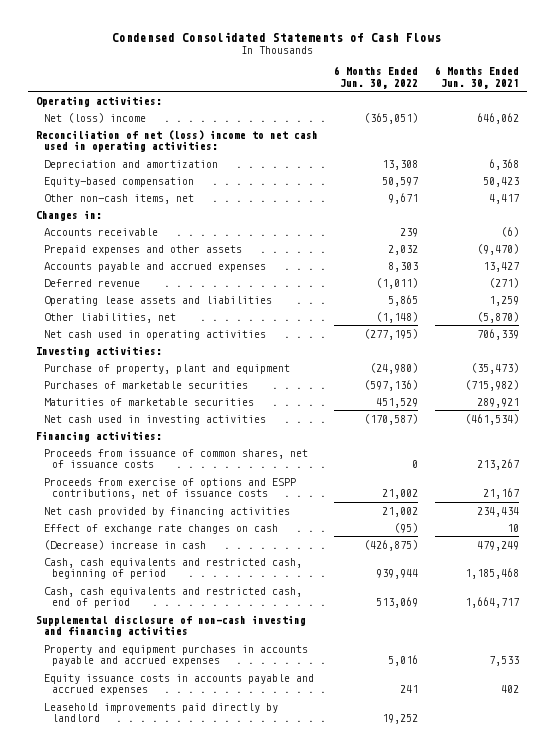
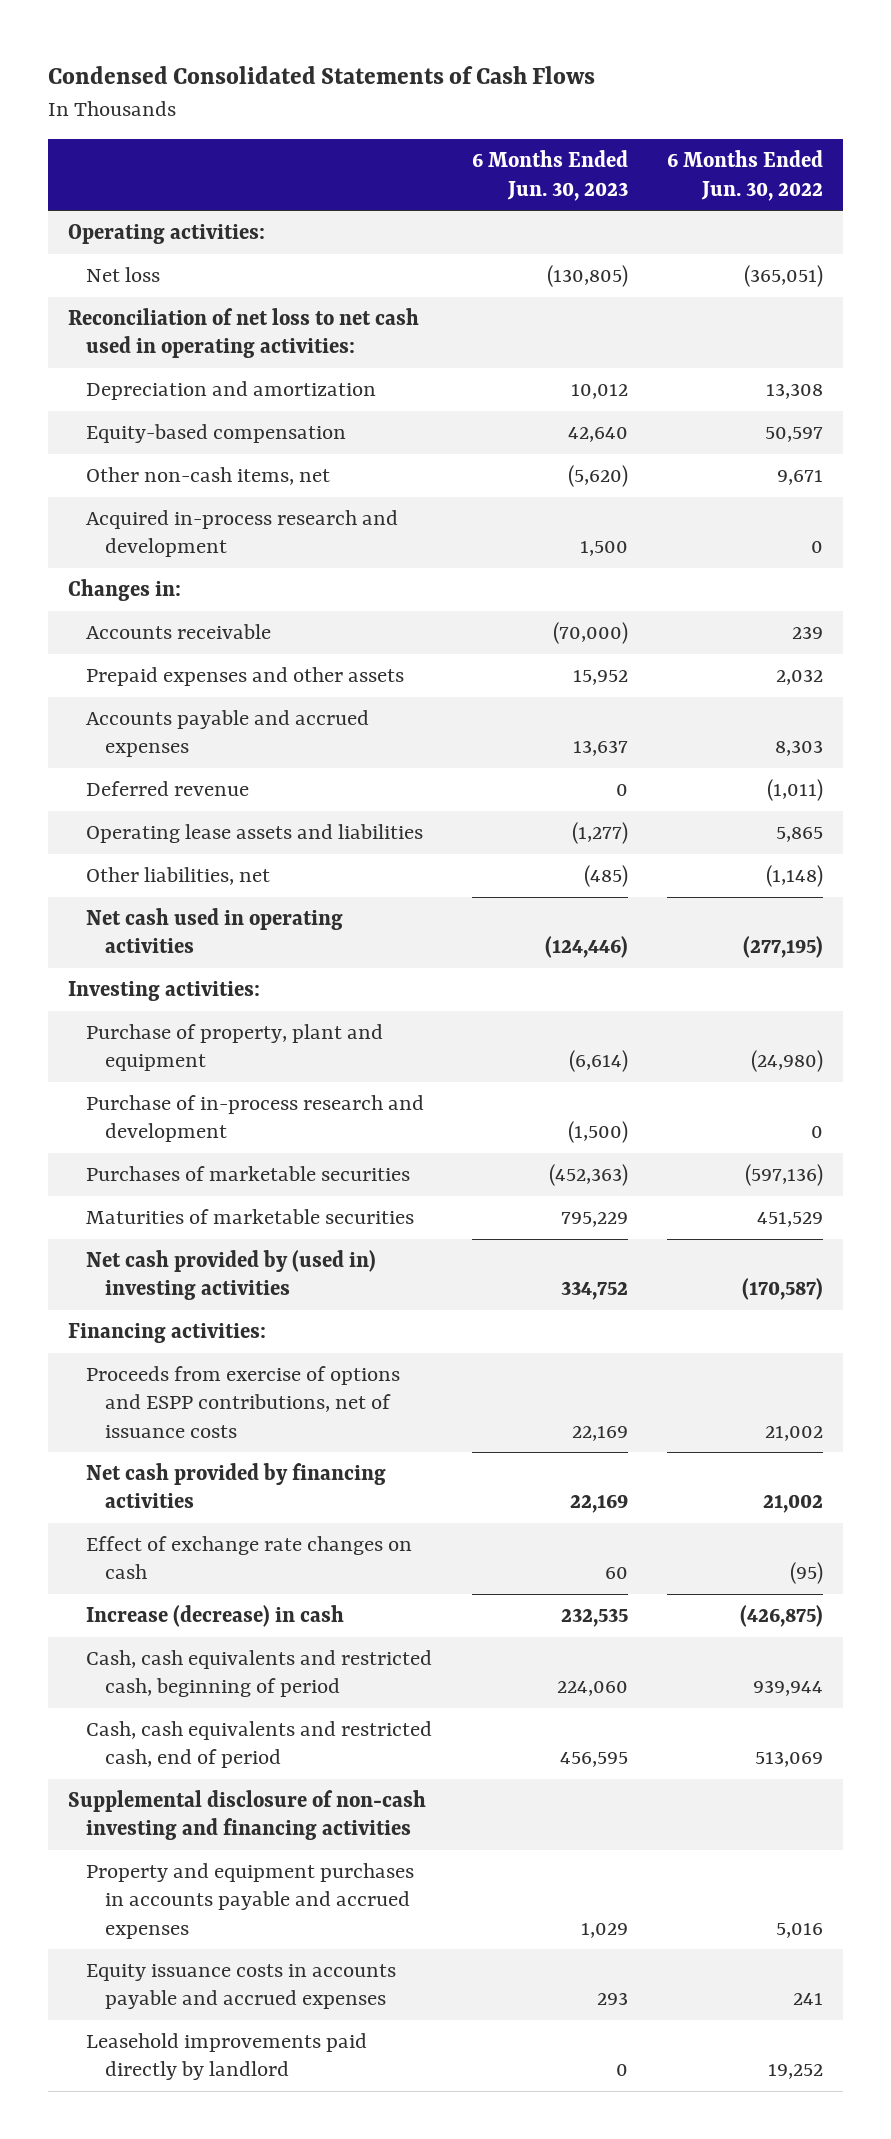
- | 6 Months Ended Jun. 30, 2022 | 6 Months Ended Jun. 30, 2021
+ | 6 Months Ended Jun. 30, 2023 | 6 Months Ended Jun. 30, 2022
- Net (loss) income | (365,051) | 646,062
- Reconciliation of net (loss) income to net cash used in operating activities:
+ Net loss | (130,805) | (365,051)
+ Reconciliation of net loss to net cash used in operating activities:
+ Acquired in-process research and development | 1,500 | 0
+ Purchase of in-process research and development | (1,500) | 0
- Net cash used in investing activities | (170,587) | (461,534)
+ Net cash provided by (used in) investing activities | 334,752 | (170,587)
- Proceeds from issuance of common shares, net of issuance costs | 0 | 213,267
- (Decrease) increase in cash | (426,875) | 479,249
+ Increase (decrease) in cash | 232,535 | (426,875)

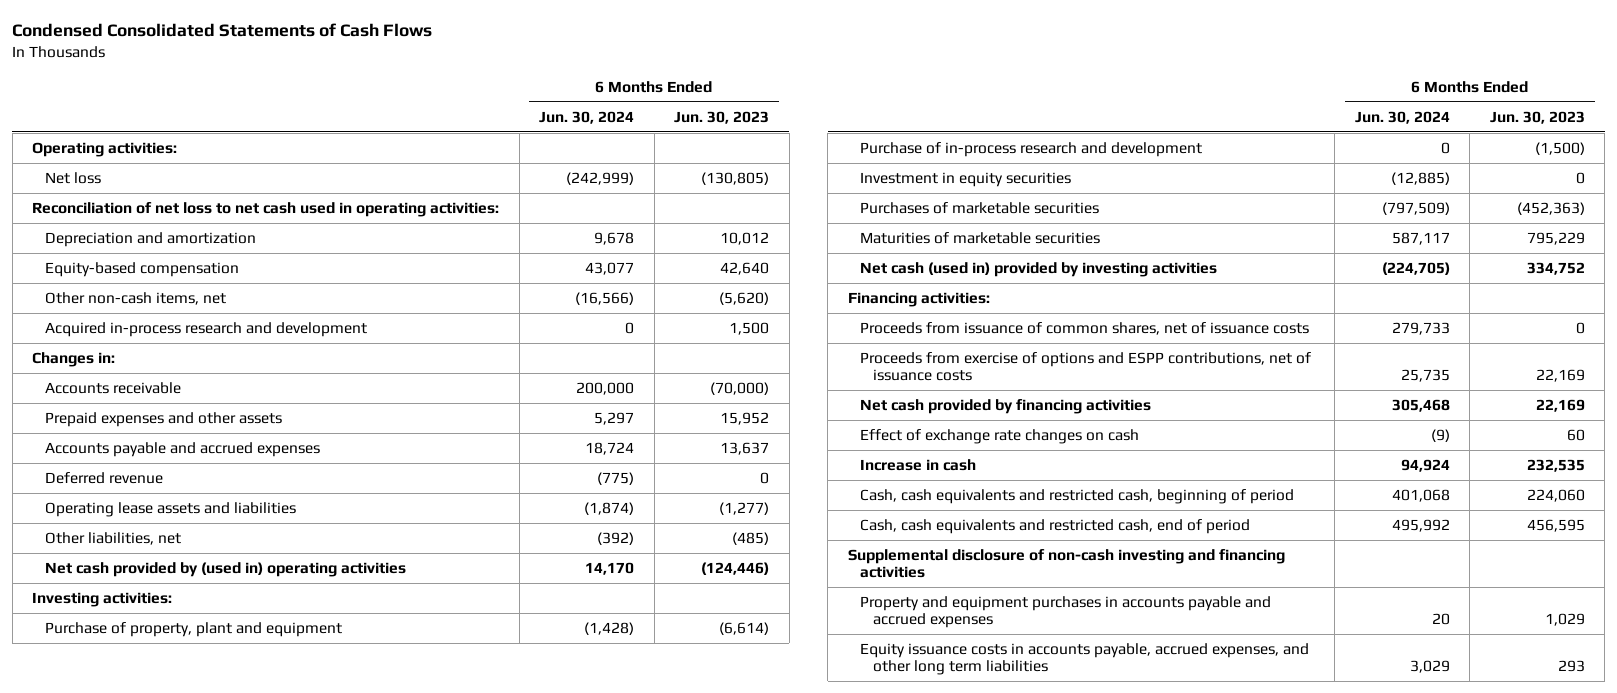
- | 6 Months Ended Jun. 30, 2023 | 6 Months Ended Jun. 30, 2022
+ | 6 Months Ended Jun. 30, 2024 | 6 Months Ended Jun. 30, 2023
- Net cash used in operating activities | (124,446) | (277,195)
+ Net cash provided by (used in) operating activities | 14,170 | (124,446)
+ Investment in equity securities | (12,885) | 0
- Net cash provided by (used in) investing activities | 334,752 | (170,587)
+ Net cash (used in) provided by investing activities | (224,705) | 334,752
+ Proceeds from issuance of common shares, net of issuance costs | 279,733 | 0
- Increase (decrease) in cash | 232,535 | (426,875)
+ Increase in cash | 94,924 | 232,535
- Equity issuance costs in accounts payable and accrued expenses | 293 | 241
- Leasehold improvements paid directly by landlord | 0 | 19,252
+ Equity issuance costs in accounts payable, accrued expenses, and other long term liabilities | 3,029 | 293

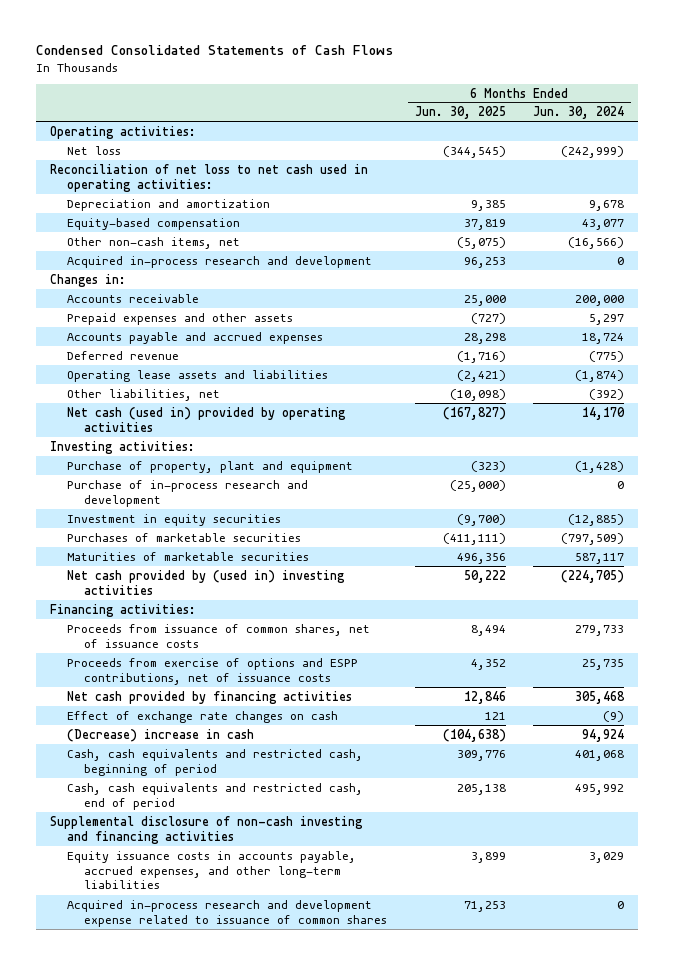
- | 6 Months Ended Jun. 30, 2024 | 6 Months Ended Jun. 30, 2023
+ | 6 Months Ended Jun. 30, 2025 | 6 Months Ended Jun. 30, 2024
- Net cash provided by (used in) operating activities | 14,170 | (124,446)
+ Net cash (used in) provided by operating activities | (167,827) | 14,170
- Net cash (used in) provided by investing activities | (224,705) | 334,752
+ Net cash provided by (used in) investing activities | 50,222 | (224,705)
- Increase in cash | 94,924 | 232,535
+ (Decrease) increase in cash | (104,638) | 94,924
- Property and equipment purchases in accounts payable and accrued expenses | 20 | 1,029
- Equity issuance costs in accounts payable, accrued expenses, and other long term liabilities | 3,029 | 293
+ Equity issuance costs in accounts payable, accrued expenses, and other long-term liabilities | 3,899 | 3,029
+ Acquired in-process research and development expense related to issuance of common shares | 71,253 | 0

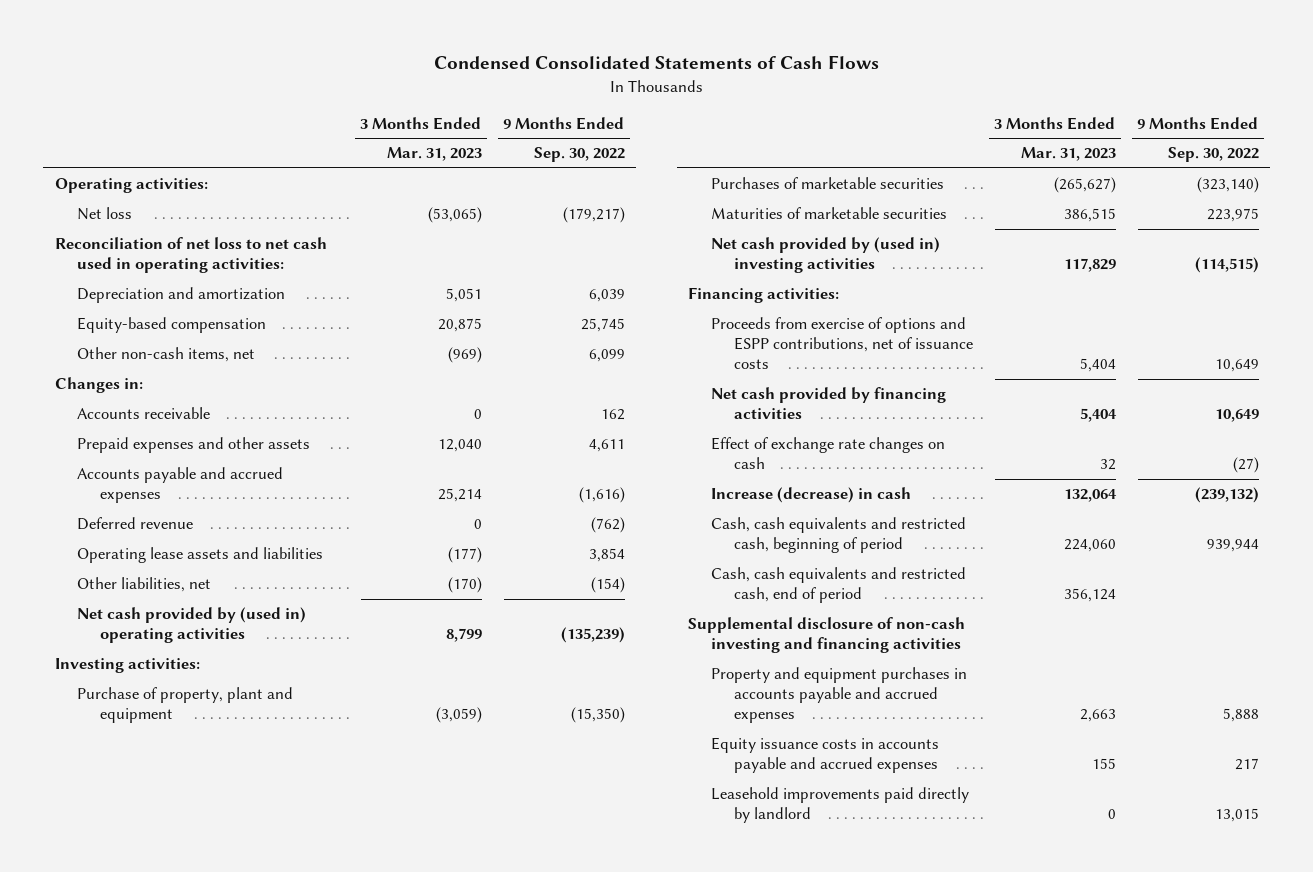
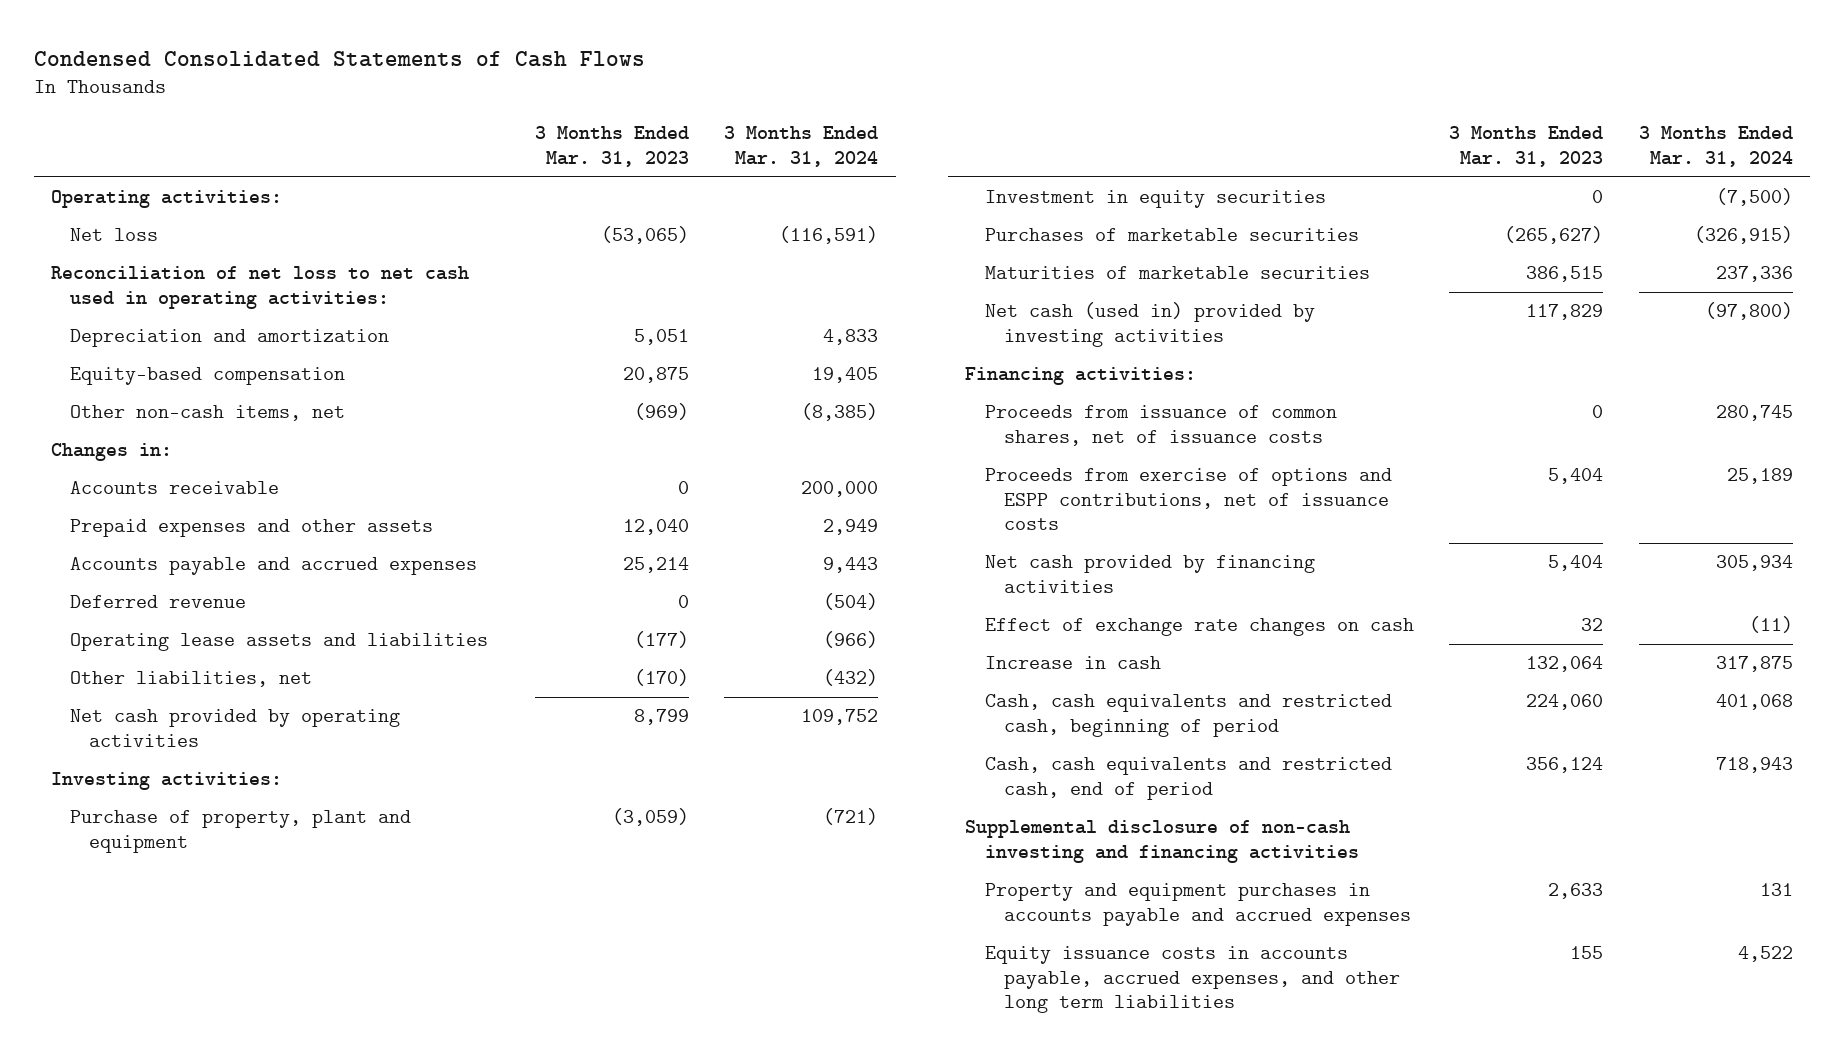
- | 3 Months Ended Mar. 31, 2023 | 9 Months Ended Sep. 30, 2022
+ | 3 Months Ended Mar. 31, 2023 | 3 Months Ended Mar. 31, 2024
- Net cash provided by (used in) operating activities | 8,799 | (135,239)
+ Net cash provided by operating activities | 8,799 | 109,752
+ Investment in equity securities | 0 | (7,500)
- Net cash provided by (used in) investing activities | 117,829 | (114,515)
+ Net cash (used in) provided by investing activities | 117,829 | (97,800)
+ Proceeds from issuance of common shares, net of issuance costs | 0 | 280,745
- Increase (decrease) in cash | 132,064 | (239,132)
+ Increase in cash | 132,064 | 317,875
- Property and equipment purchases in accounts payable and accrued expenses | 2,663 | 5,888
- Equity issuance costs in accounts payable and accrued expenses | 155 | 217
- Leasehold improvements paid directly by landlord | 0 | 13,015
+ Property and equipment purchases in accounts payable and accrued expenses | 2,633 | 131
+ Equity issuance costs in accounts payable, accrued expenses, and other long term liabilities | 155 | 4,522

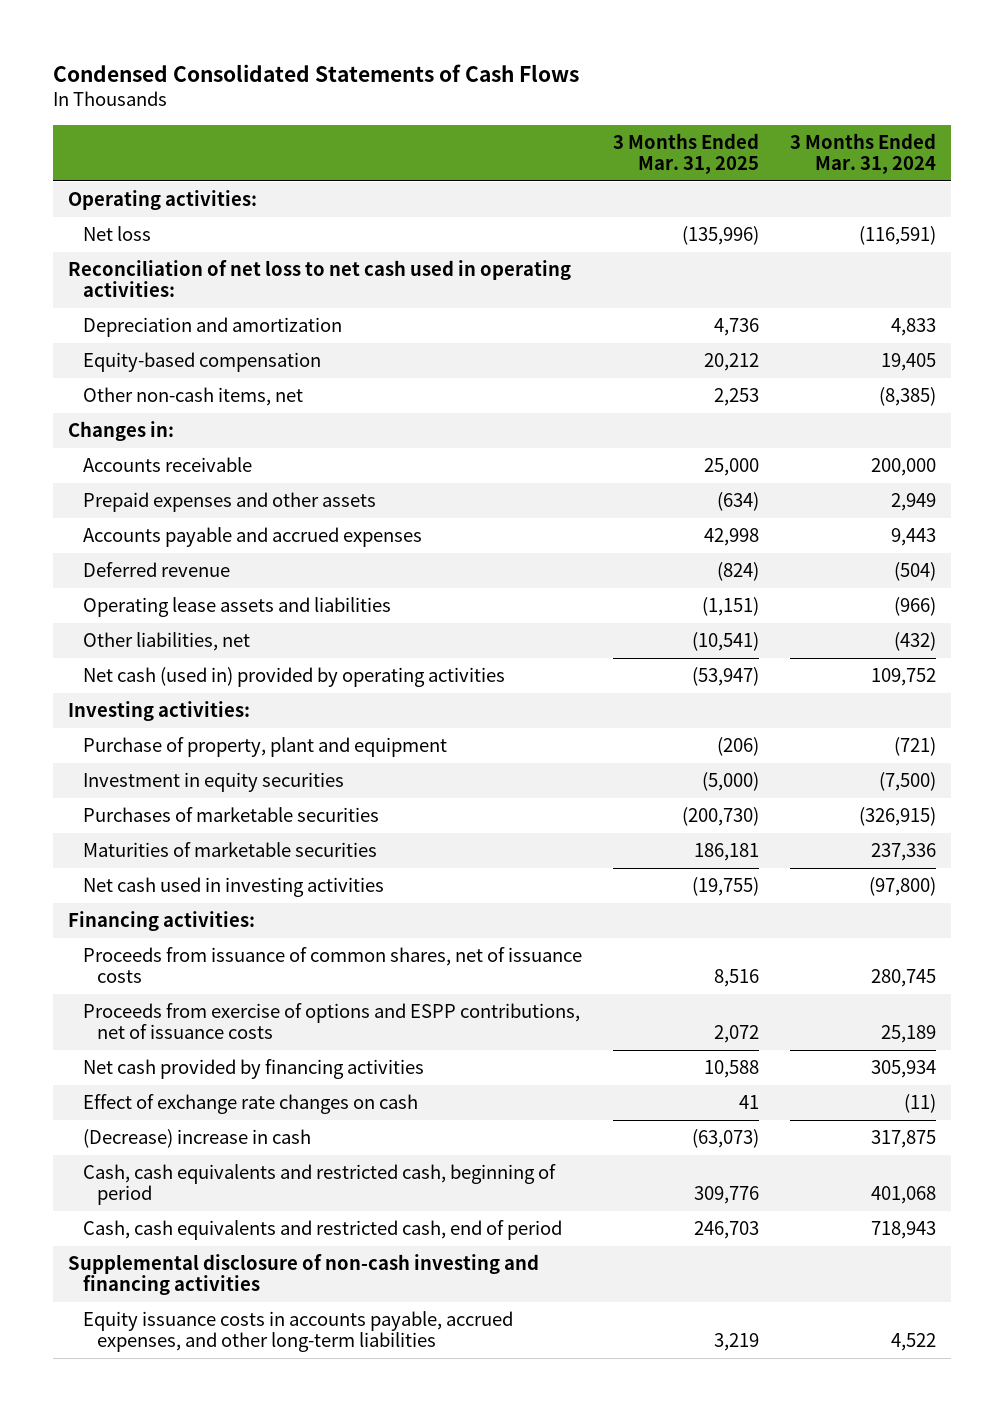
- | 3 Months Ended Mar. 31, 2023 | 3 Months Ended Mar. 31, 2024
+ | 3 Months Ended Mar. 31, 2025 | 3 Months Ended Mar. 31, 2024
- Net cash provided by operating activities | 8,799 | 109,752
+ Net cash (used in) provided by operating activities | (53,947) | 109,752
- Net cash (used in) provided by investing activities | 117,829 | (97,800)
+ Net cash used in investing activities | (19,755) | (97,800)
- Increase in cash | 132,064 | 317,875
+ (Decrease) increase in cash | (63,073) | 317,875
- Property and equipment purchases in accounts payable and accrued expenses | 2,633 | 131
- Equity issuance costs in accounts payable, accrued expenses, and other long term liabilities | 155 | 4,522
+ Equity issuance costs in accounts payable, accrued expenses, and other long-term liabilities | 3,219 | 4,522

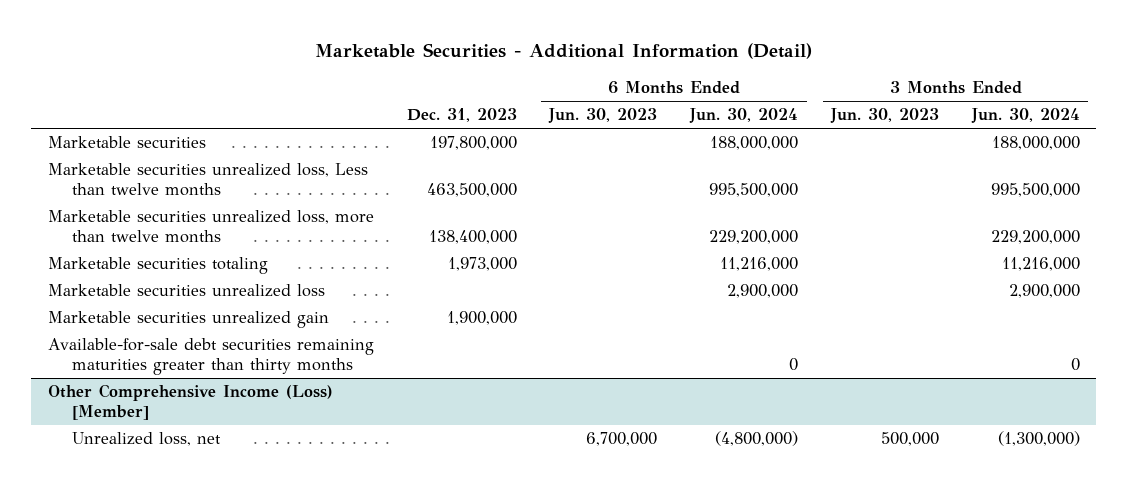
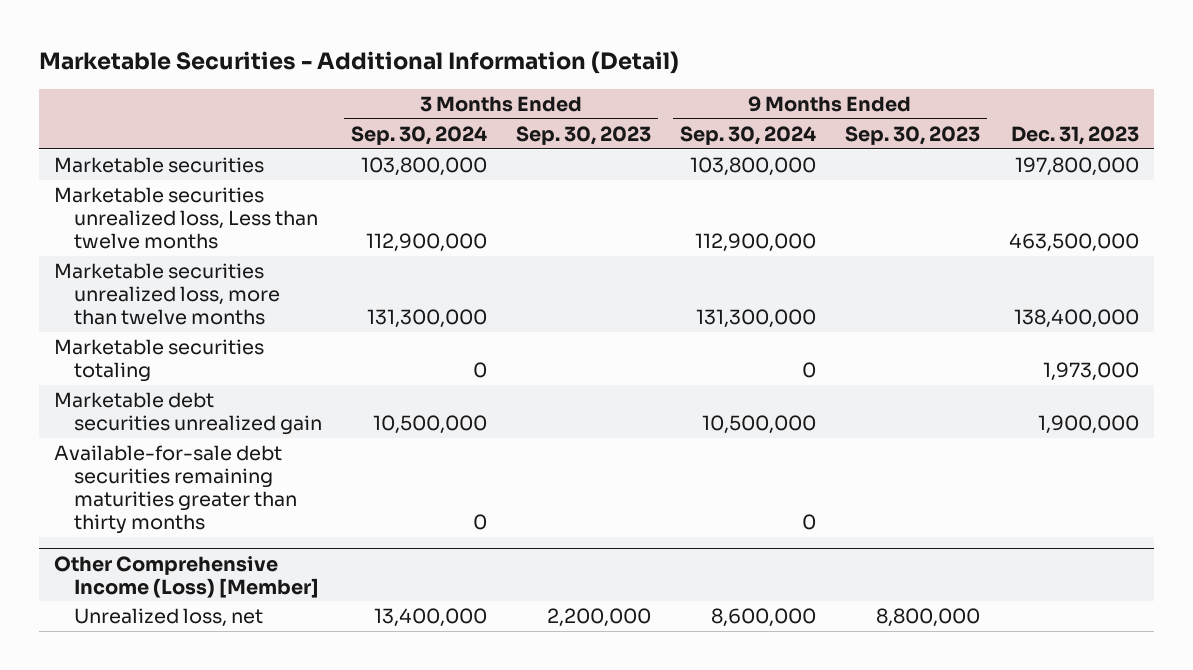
- | Dec. 31, 2023 | 6 Months Ended Jun. 30, 2023 | 6 Months Ended Jun. 30, 2024 | 3 Months Ended Jun. 30, 2023 | 3 Months Ended Jun. 30, 2024
+ | 3 Months Ended Sep. 30, 2024 | 3 Months Ended Sep. 30, 2023 | 9 Months Ended Sep. 30, 2024 | 9 Months Ended Sep. 30, 2023 | Dec. 31, 2023
- Marketable securities unrealized loss | | | 2,900,000 | | 2,900,000
- Marketable securities unrealized gain | 1,900,000 | | | |
+ Marketable debt securities unrealized gain | 10,500,000 | | 10,500,000 | | 1,900,000

